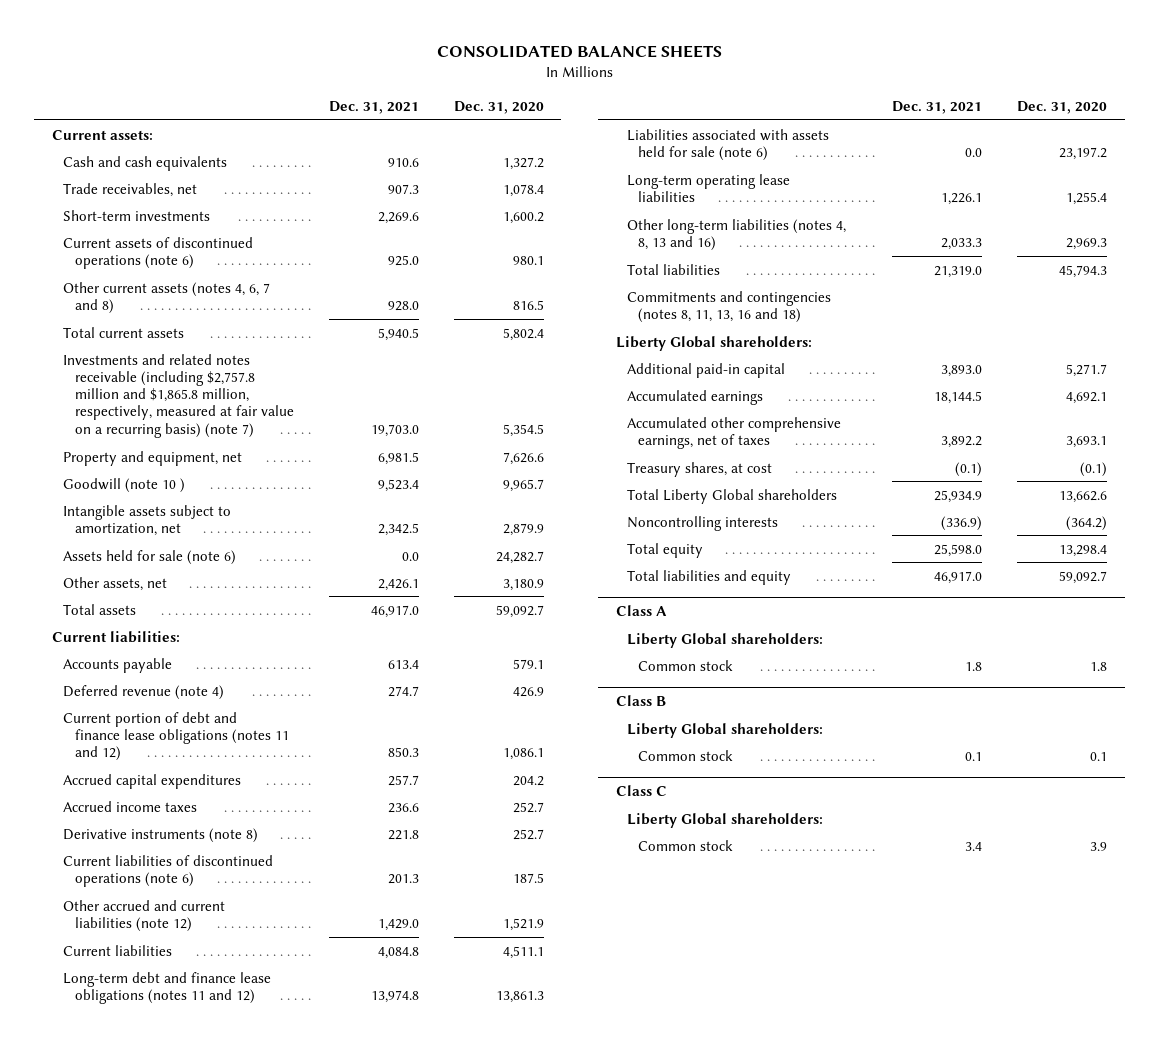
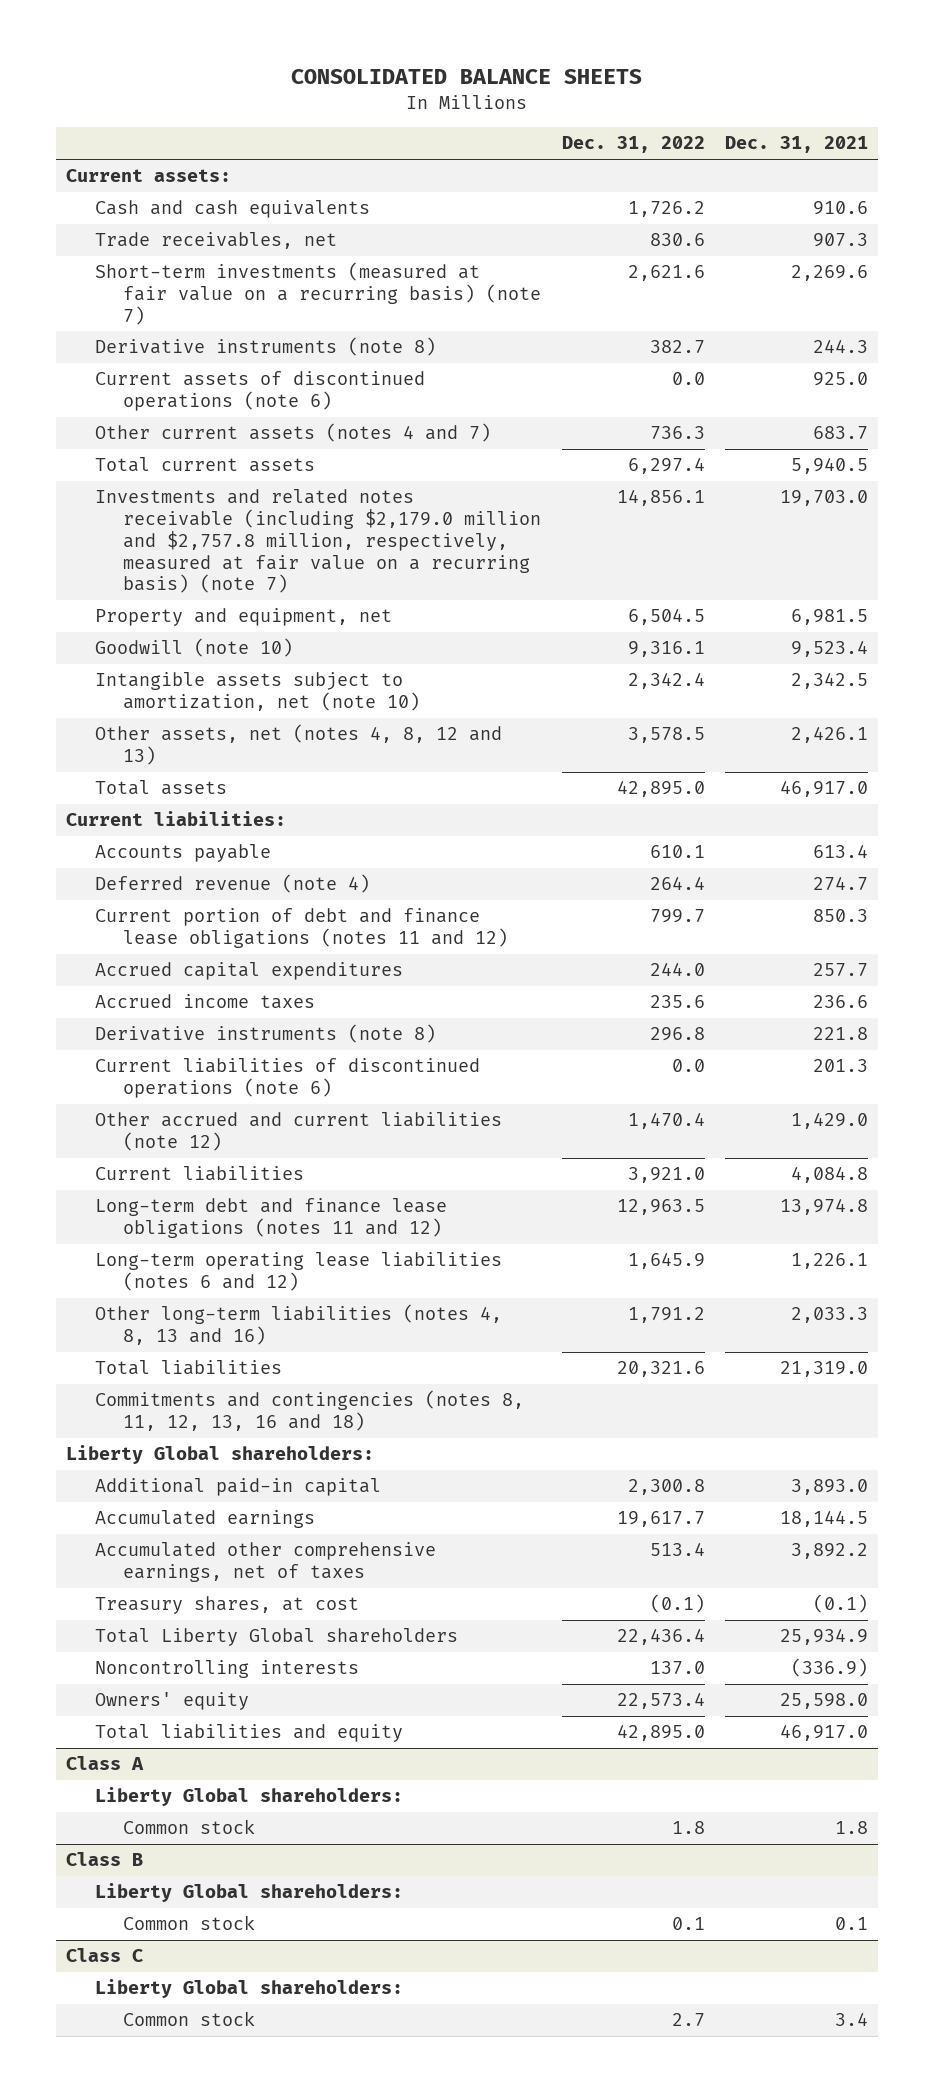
- | Dec. 31, 2021 | Dec. 31, 2020
+ | Dec. 31, 2022 | Dec. 31, 2021
- Short-term investments | 2,269.6 | 1,600.2
+ Short-term investments (measured at fair value on a recurring basis) (note 7) | 2,621.6 | 2,269.6
+ Derivative instruments (note 8) | 382.7 | 244.3
- Other current assets (notes 4, 6, 7 and 8) | 928.0 | 816.5
+ Other current assets (notes 4 and 7) | 736.3 | 683.7
- Investments and related notes receivable (including $2,757.8 million and $1,865.8 million, respectively, measured at fair value on a recurring basis) (note 7) | 19,703.0 | 5,354.5
+ Investments and related notes receivable (including $2,179.0 million and $2,757.8 million, respectively, measured at fair value on a recurring basis) (note 7) | 14,856.1 | 19,703.0
- Goodwill (note 10 ) | 9,523.4 | 9,965.7
- Intangible assets subject to amortization, net | 2,342.5 | 2,879.9
- Assets held for sale (note 6) | 0.0 | 24,282.7
- Other assets, net | 2,426.1 | 3,180.9
+ Goodwill (note 10) | 9,316.1 | 9,523.4
+ Intangible assets subject to amortization, net (note 10) | 2,342.4 | 2,342.5
+ Other assets, net (notes 4, 8, 12 and 13) | 3,578.5 | 2,426.1
- Liabilities associated with assets held for sale (note 6) | 0.0 | 23,197.2
- Long-term operating lease liabilities | 1,226.1 | 1,255.4
+ Long-term operating lease liabilities (notes 6 and 12) | 1,645.9 | 1,226.1
- Commitments and contingencies (notes 8, 11, 13, 16 and 18)
+ Commitments and contingencies (notes 8, 11, 12, 13, 16 and 18)
- Total equity | 25,598.0 | 13,298.4
+ Owners' equity | 22,573.4 | 25,598.0

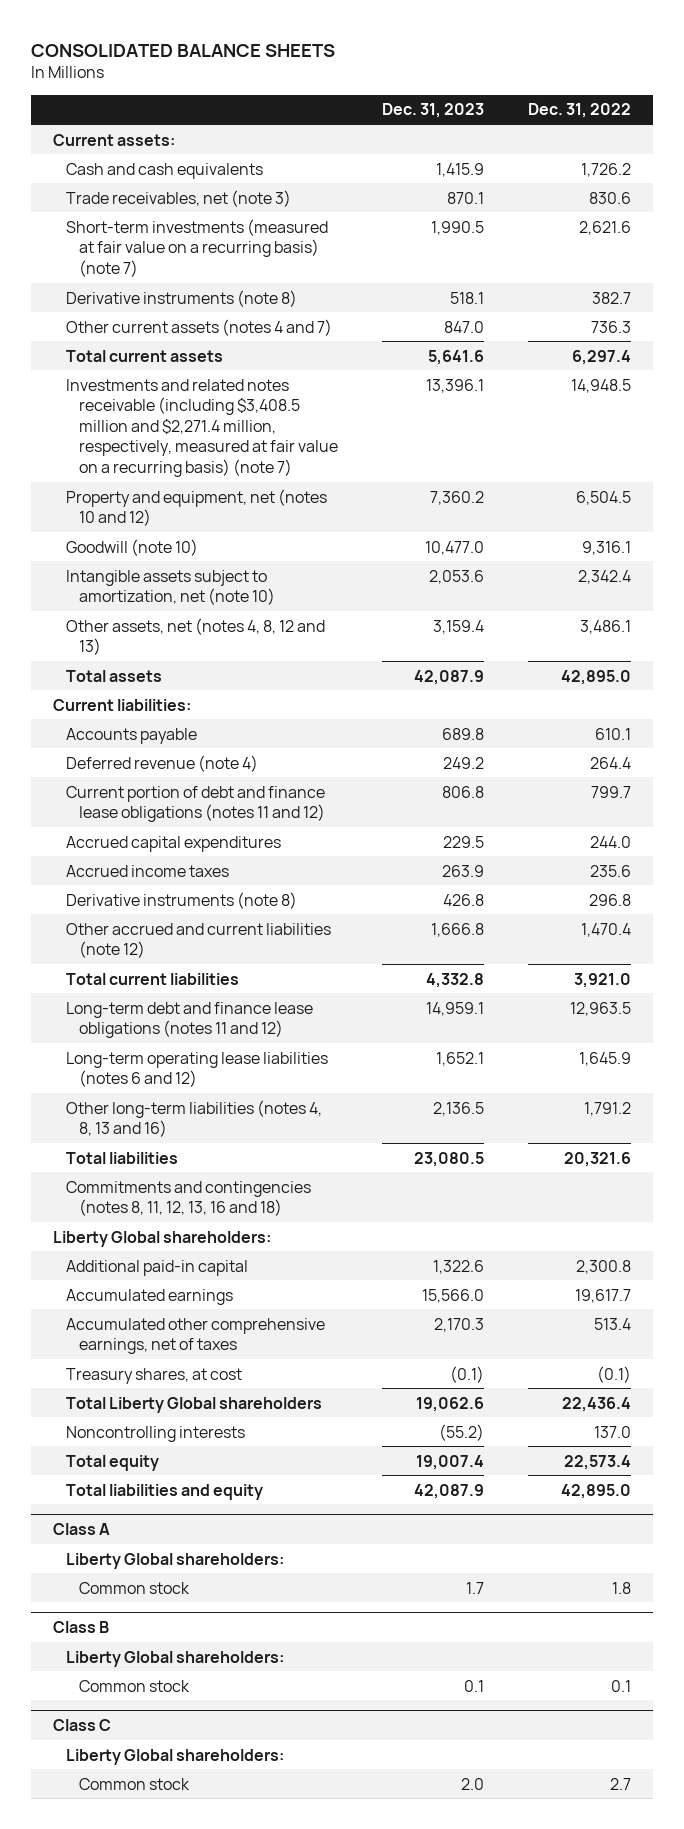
- | Dec. 31, 2022 | Dec. 31, 2021
+ | Dec. 31, 2023 | Dec. 31, 2022
- Trade receivables, net | 830.6 | 907.3
+ Trade receivables, net (note 3) | 870.1 | 830.6
- Current assets of discontinued operations (note 6) | 0.0 | 925.0
- Investments and related notes receivable (including $2,179.0 million and $2,757.8 million, respectively, measured at fair value on a recurring basis) (note 7) | 14,856.1 | 19,703.0
- Property and equipment, net | 6,504.5 | 6,981.5
+ Investments and related notes receivable (including $3,408.5 million and $2,271.4 million, respectively, measured at fair value on a recurring basis) (note 7) | 13,396.1 | 14,948.5
+ Property and equipment, net (notes 10 and 12) | 7,360.2 | 6,504.5
- Other assets, net (notes 4, 8, 12 and 13) | 3,578.5 | 2,426.1
+ Other assets, net (notes 4, 8, 12 and 13) | 3,159.4 | 3,486.1
- Current liabilities of discontinued operations (note 6) | 0.0 | 201.3
- Current liabilities | 3,921.0 | 4,084.8
+ Total current liabilities | 4,332.8 | 3,921.0
- Owners' equity | 22,573.4 | 25,598.0
+ Total equity | 19,007.4 | 22,573.4

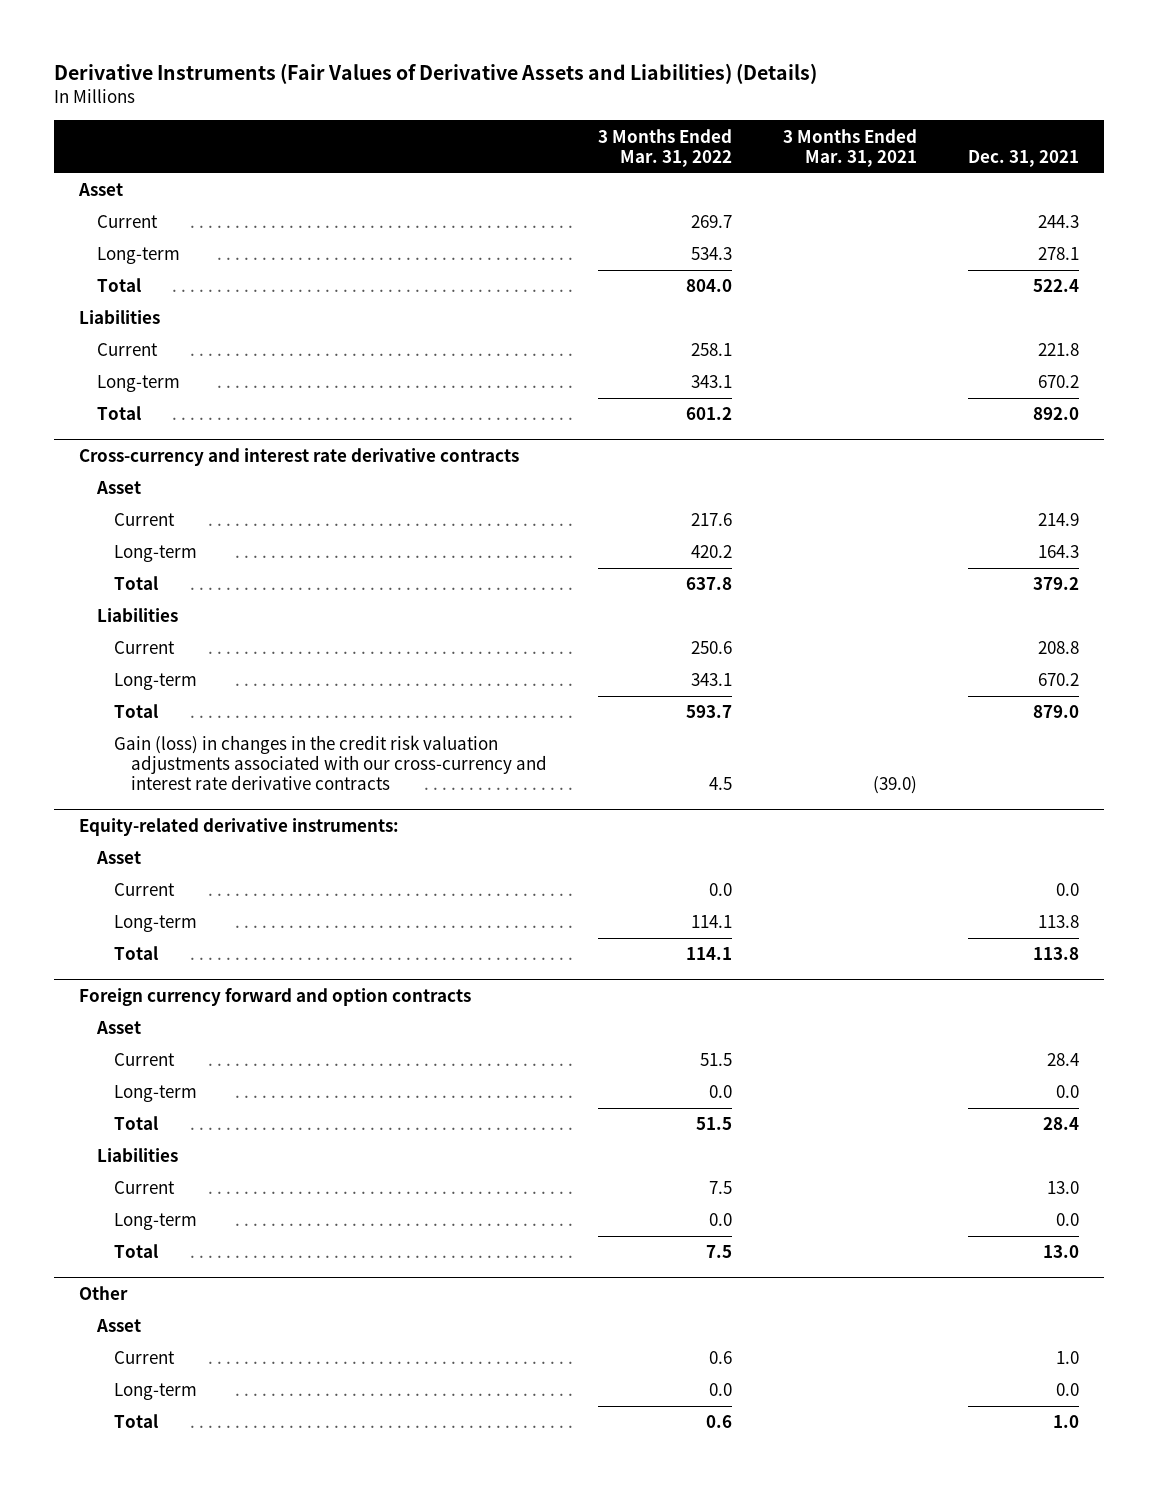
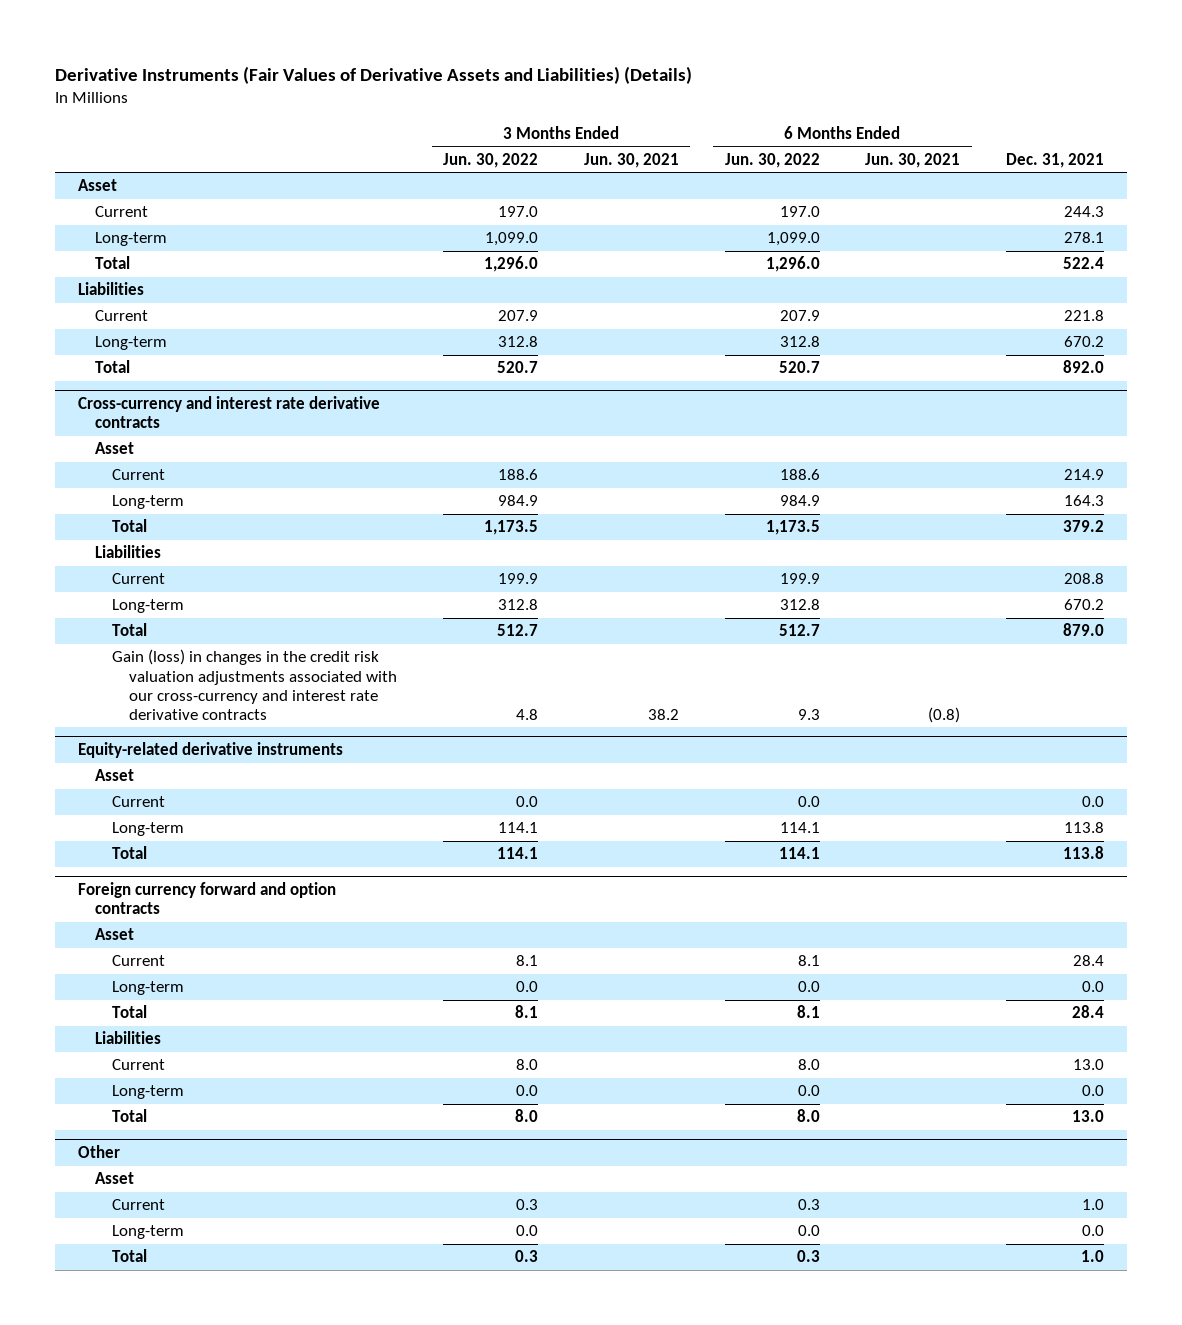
- | 3 Months Ended Mar. 31, 2022 | 3 Months Ended Mar. 31, 2021 | Dec. 31, 2021
+ | 3 Months Ended Jun. 30, 2022 | 3 Months Ended Jun. 30, 2021 | 6 Months Ended Jun. 30, 2022 | 6 Months Ended Jun. 30, 2021 | Dec. 31, 2021
- Equity-related derivative instruments:
+ Equity-related derivative instruments

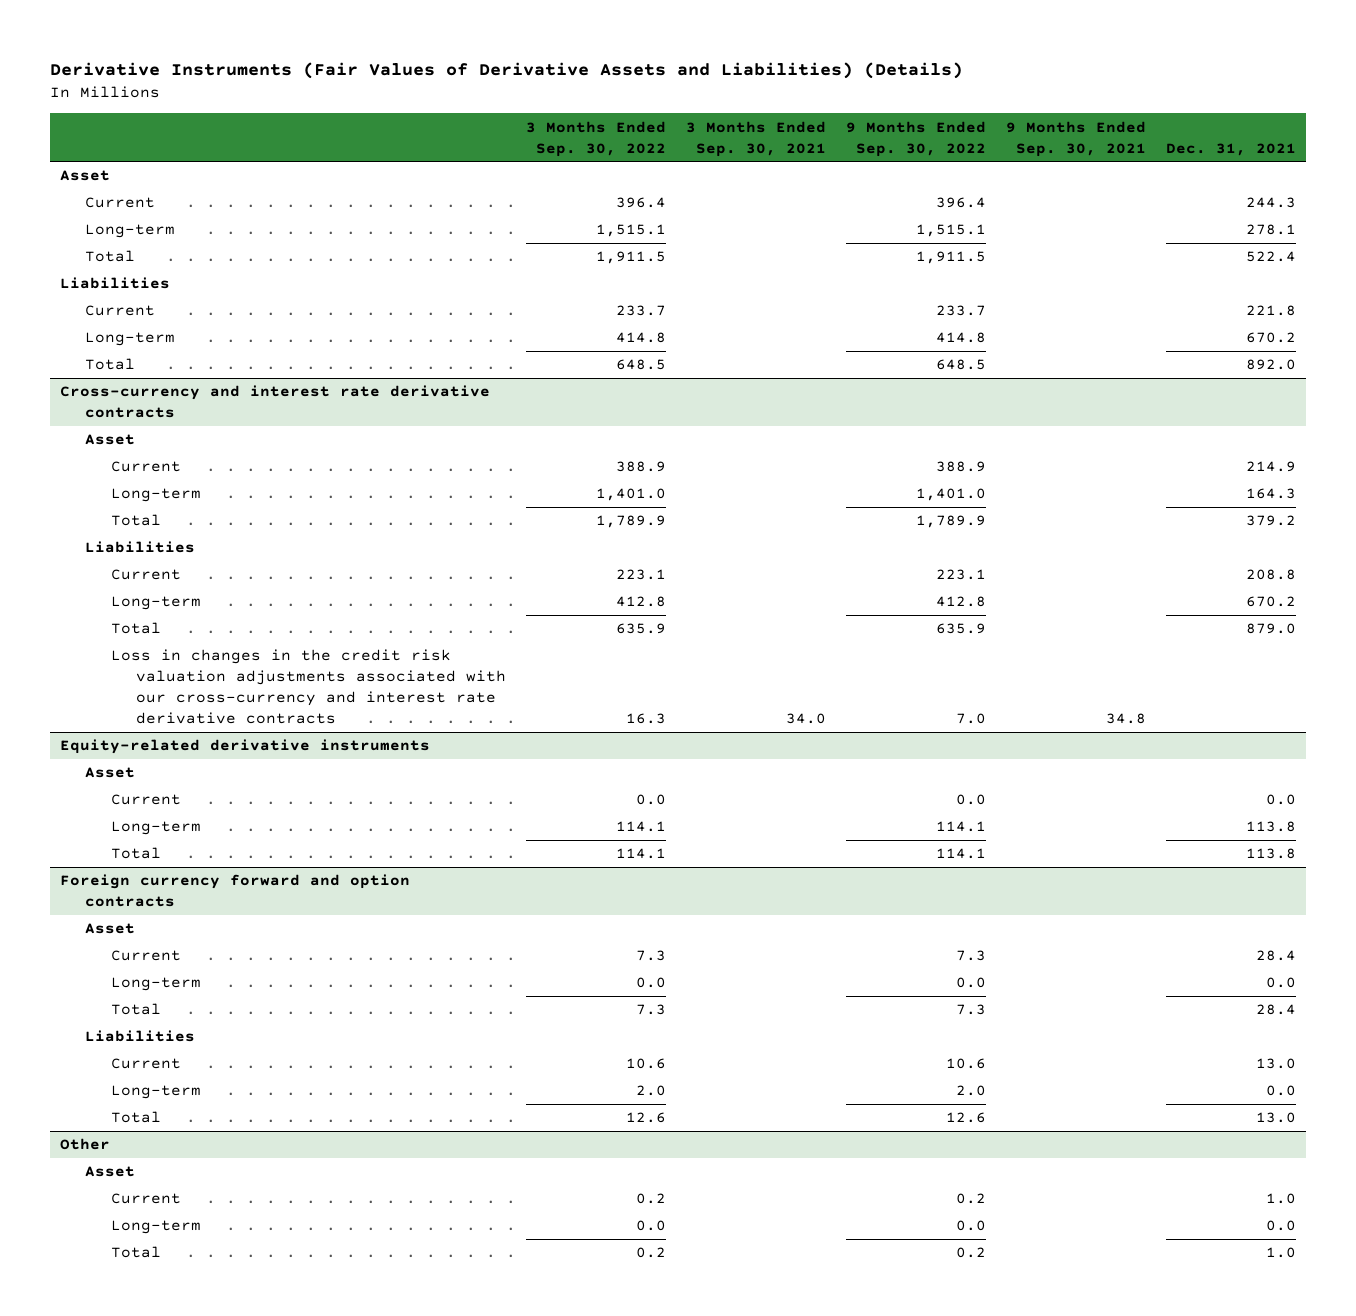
- | 3 Months Ended Jun. 30, 2022 | 3 Months Ended Jun. 30, 2021 | 6 Months Ended Jun. 30, 2022 | 6 Months Ended Jun. 30, 2021 | Dec. 31, 2021
+ | 3 Months Ended Sep. 30, 2022 | 3 Months Ended Sep. 30, 2021 | 9 Months Ended Sep. 30, 2022 | 9 Months Ended Sep. 30, 2021 | Dec. 31, 2021
@ Cross-currency and interest rate derivative contracts
- Gain (loss) in changes in the credit risk valuation adjustments associated with our cross-currency and interest rate derivative contracts | 4.8 | 38.2 | 9.3 | (0.8) |
+ Loss in changes in the credit risk valuation adjustments associated with our cross-currency and interest rate derivative contracts | 16.3 | 34.0 | 7.0 | 34.8 |

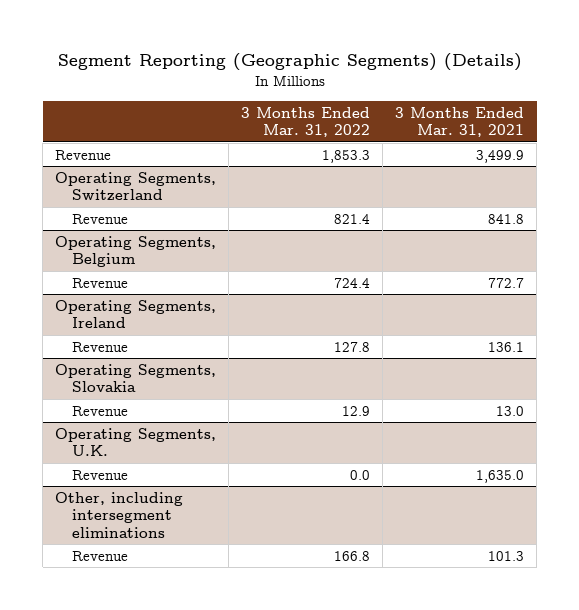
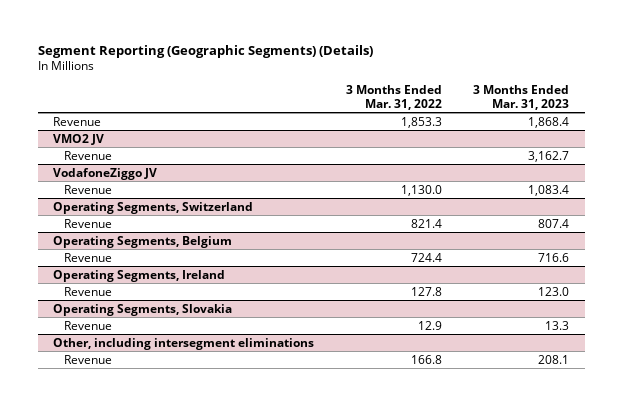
- | 3 Months Ended Mar. 31, 2022 | 3 Months Ended Mar. 31, 2021
+ | 3 Months Ended Mar. 31, 2022 | 3 Months Ended Mar. 31, 2023
+ VMO2 JV
+ Revenue | | 3,162.7
+ VodafoneZiggo JV
+ Revenue | 1,130.0 | 1,083.4
- Operating Segments, U.K.
- Revenue | 0.0 | 1,635.0

